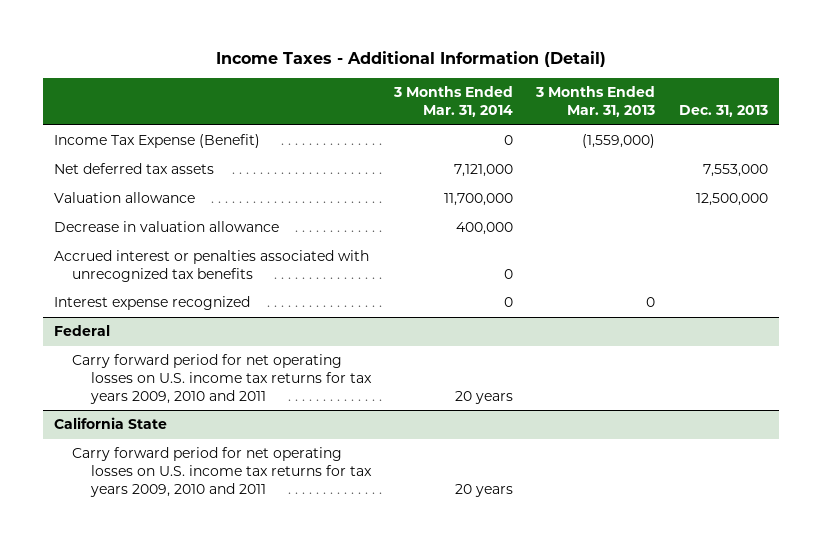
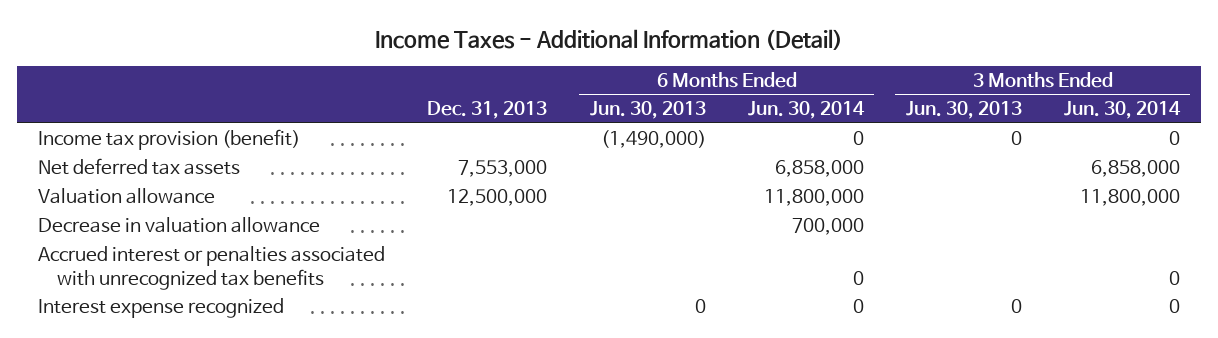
- | 3 Months Ended Mar. 31, 2014 | 3 Months Ended Mar. 31, 2013 | Dec. 31, 2013
+ | Dec. 31, 2013 | 6 Months Ended Jun. 30, 2013 | 6 Months Ended Jun. 30, 2014 | 3 Months Ended Jun. 30, 2013 | 3 Months Ended Jun. 30, 2014
- Income Tax Expense (Benefit) | 0 | (1,559,000) |
+ Income tax provision (benefit) | | (1,490,000) | 0 | 0 | 0
- Federal
- Carry forward period for net operating losses on U.S. income tax returns for tax years 2009, 2010 and 2011 | 20 years | |
- California State
- Carry forward period for net operating losses on U.S. income tax returns for tax years 2009, 2010 and 2011 | 20 years | |

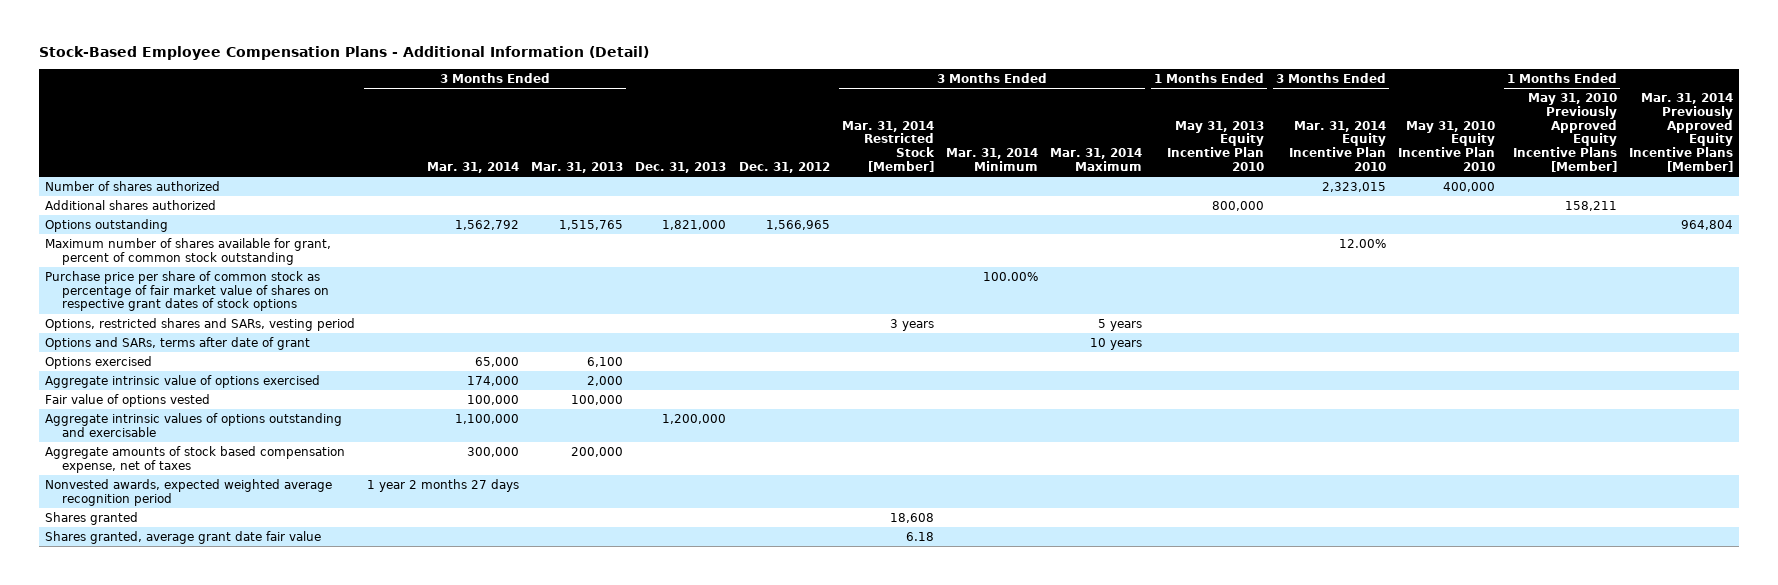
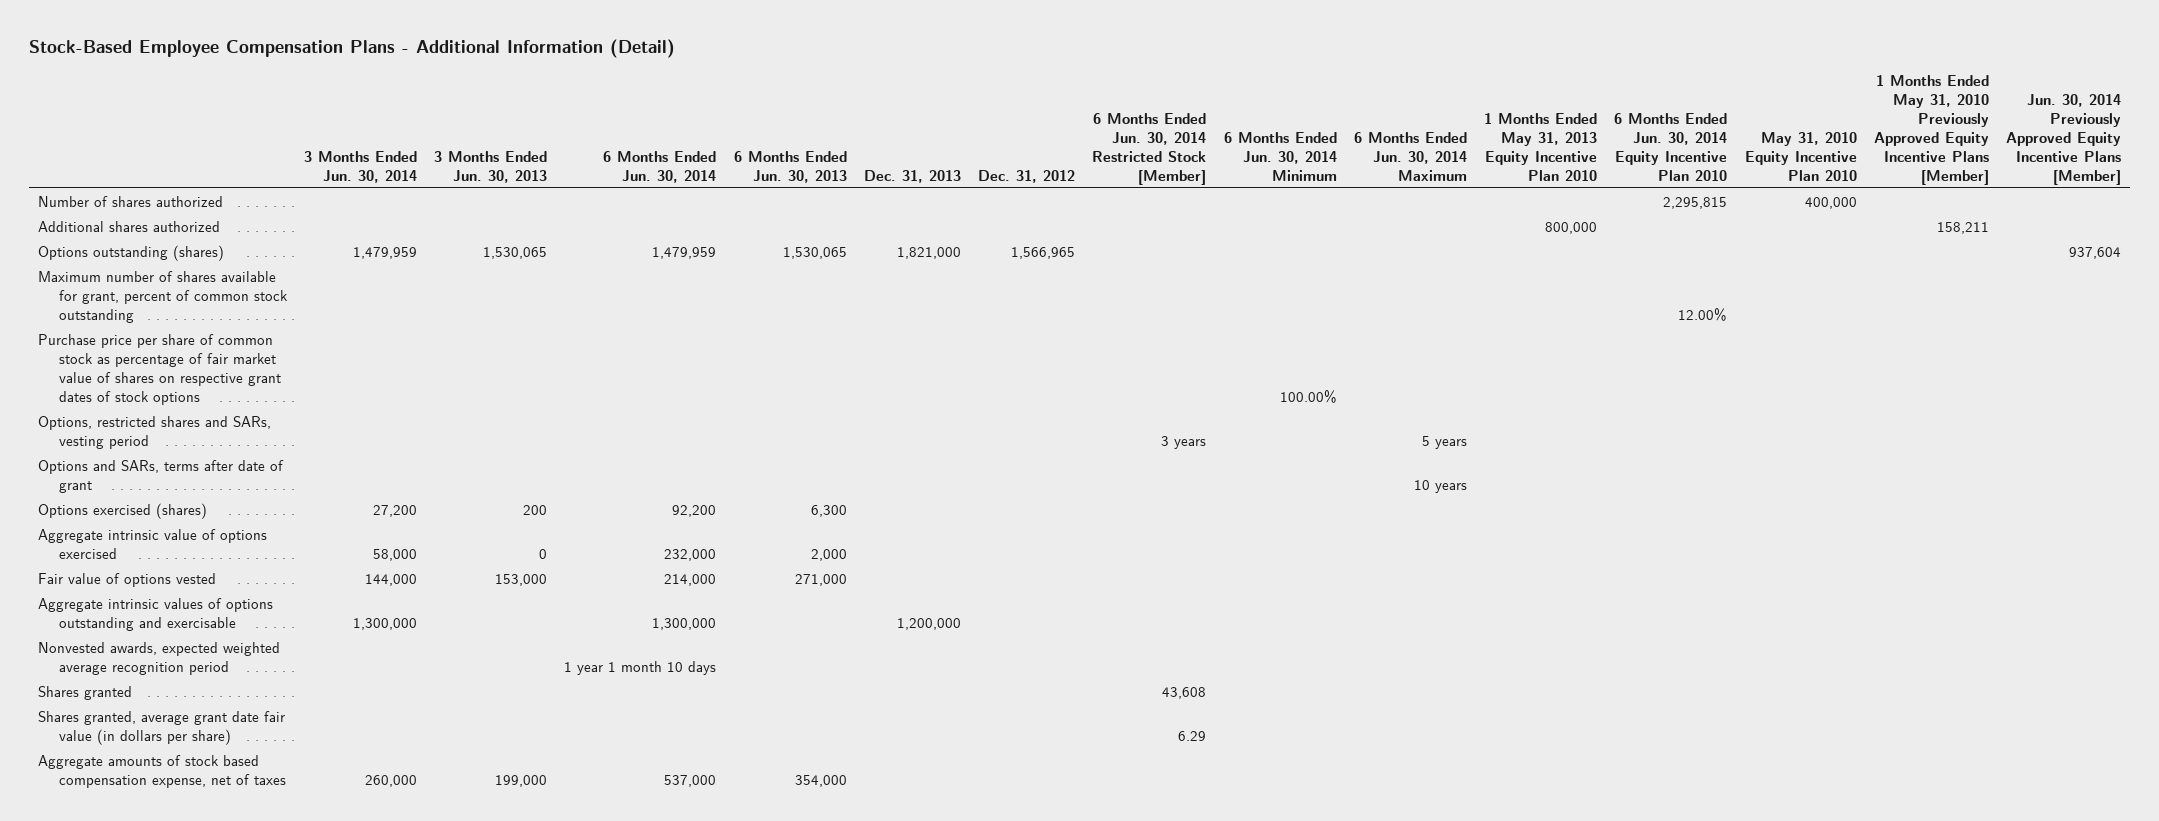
- | 3 Months Ended Mar. 31, 2014 | 3 Months Ended Mar. 31, 2013 | Dec. 31, 2013 | Dec. 31, 2012 | 3 Months Ended Mar. 31, 2014 Restricted Stock [Member] | 3 Months Ended Mar. 31, 2014 Minimum | 3 Months Ended Mar. 31, 2014 Maximum | 1 Months Ended May 31, 2013 Equity Incentive Plan 2010 | 3 Months Ended Mar. 31, 2014 Equity Incentive Plan 2010 | May 31, 2010 Equity Incentive Plan 2010 | 1 Months Ended May 31, 2010 Previously Approved Equity Incentive Plans [Member] | Mar. 31, 2014 Previously Approved Equity Incentive Plans [Member]
+ | 3 Months Ended Jun. 30, 2014 | 3 Months Ended Jun. 30, 2013 | 6 Months Ended Jun. 30, 2014 | 6 Months Ended Jun. 30, 2013 | Dec. 31, 2013 | Dec. 31, 2012 | 6 Months Ended Jun. 30, 2014 Restricted Stock [Member] | 6 Months Ended Jun. 30, 2014 Minimum | 6 Months Ended Jun. 30, 2014 Maximum | 1 Months Ended May 31, 2013 Equity Incentive Plan 2010 | 6 Months Ended Jun. 30, 2014 Equity Incentive Plan 2010 | May 31, 2010 Equity Incentive Plan 2010 | 1 Months Ended May 31, 2010 Previously Approved Equity Incentive Plans [Member] | Jun. 30, 2014 Previously Approved Equity Incentive Plans [Member]
- Options outstanding | 1,562,792 | 1,515,765 | 1,821,000 | 1,566,965 | | | | | | | | 964,804
+ Options outstanding (shares) | 1,479,959 | 1,530,065 | 1,479,959 | 1,530,065 | 1,821,000 | 1,566,965 | | | | | | | | 937,604
- Options exercised | 65,000 | 6,100 | | | | | | | | | |
+ Options exercised (shares) | 27,200 | 200 | 92,200 | 6,300 | | | | | | | | | |
- Shares granted, average grant date fair value | | | | | 6.18 | | | | | | |
+ Shares granted, average grant date fair value (in dollars per share) | | | | | | | 6.29 | | | | | | |
moved down: Aggregate amounts of stock based compensation expense, net of taxes | 260,000 | 199,000 | 537,000 | 354,000 | | | | | | | | | |

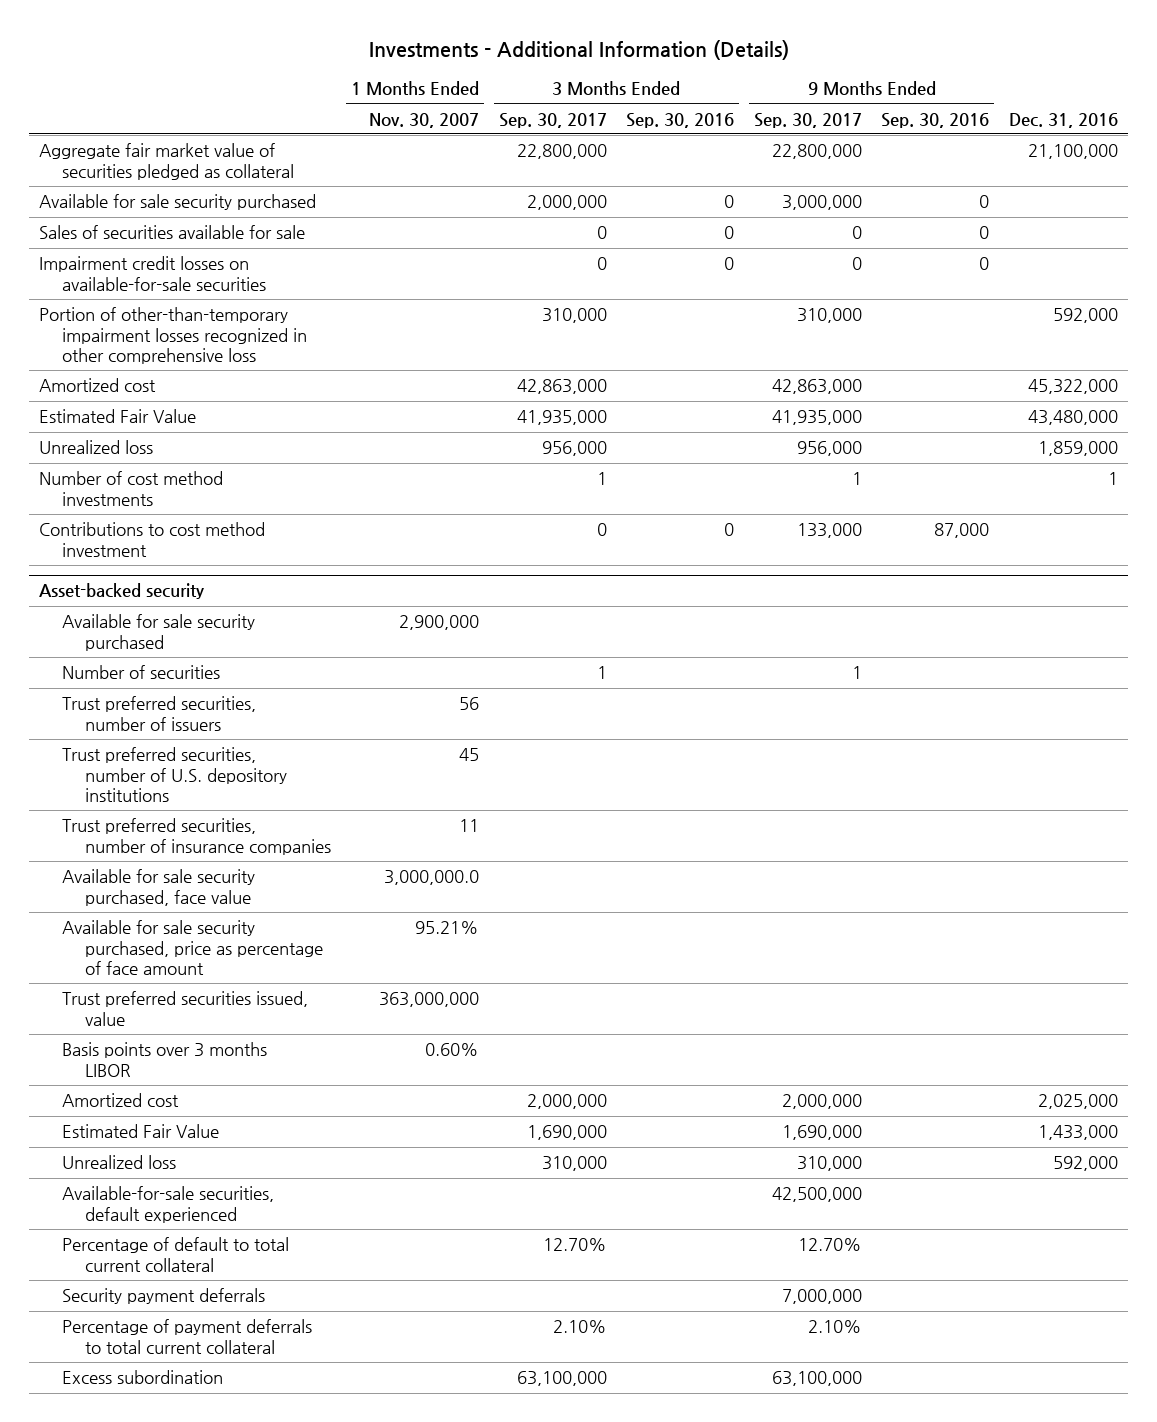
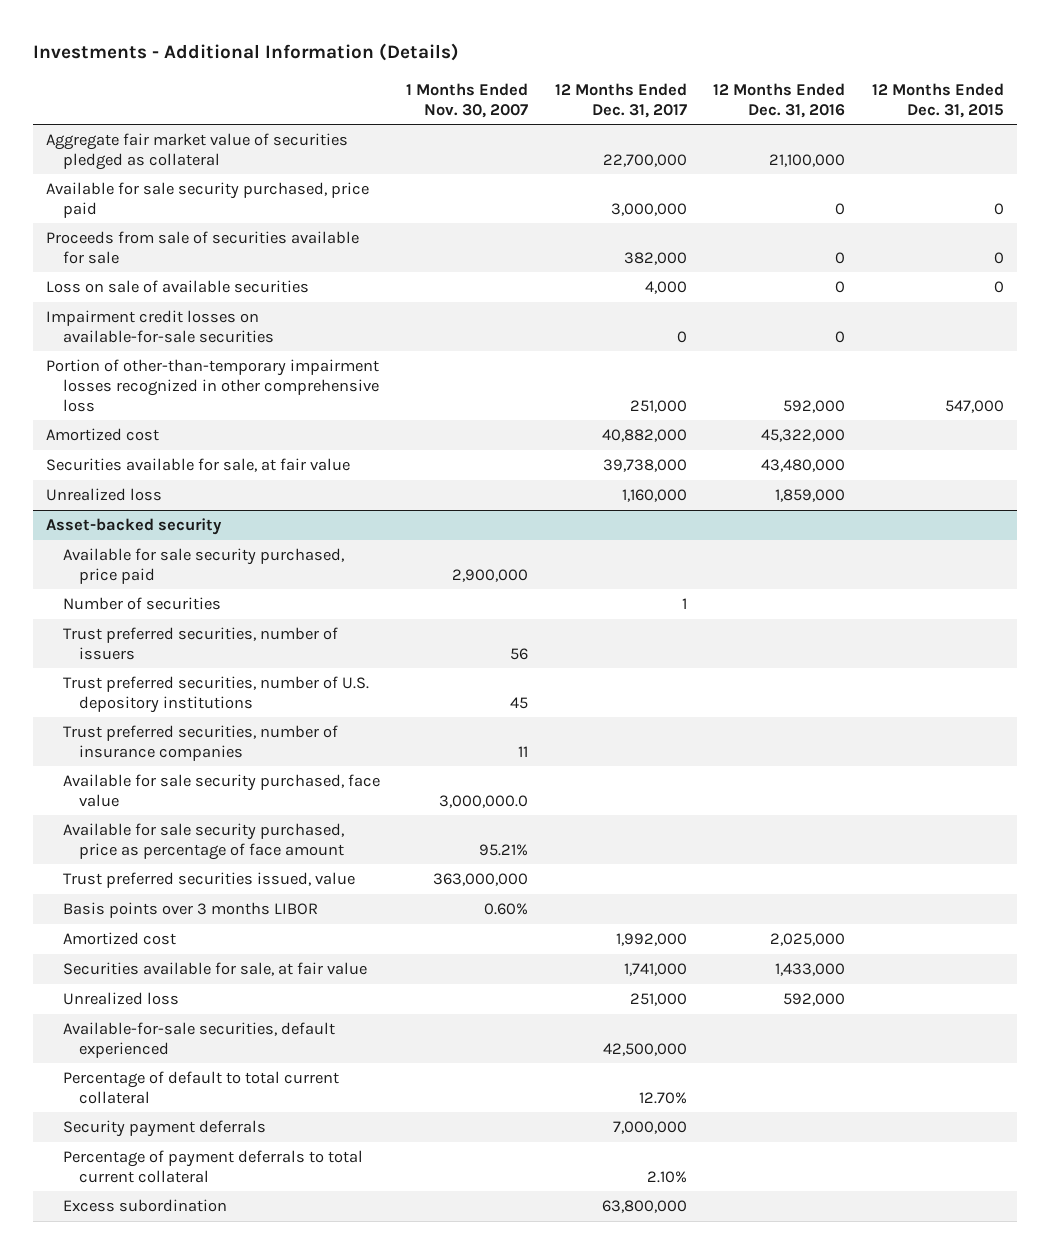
- | 1 Months Ended Nov. 30, 2007 | 3 Months Ended Sep. 30, 2017 | 3 Months Ended Sep. 30, 2016 | 9 Months Ended Sep. 30, 2017 | 9 Months Ended Sep. 30, 2016 | Dec. 31, 2016
+ | 1 Months Ended Nov. 30, 2007 | 12 Months Ended Dec. 31, 2017 | 12 Months Ended Dec. 31, 2016 | 12 Months Ended Dec. 31, 2015
- Available for sale security purchased | | 2,000,000 | 0 | 3,000,000 | 0 |
- Sales of securities available for sale | | 0 | 0 | 0 | 0 |
+ Available for sale security purchased, price paid | | 3,000,000 | 0 | 0
+ Proceeds from sale of securities available for sale | | 382,000 | 0 | 0
+ Loss on sale of available securities | | 4,000 | 0 | 0
- Estimated Fair Value | | 41,935,000 | | 41,935,000 | | 43,480,000
+ Securities available for sale, at fair value | | 39,738,000 | 43,480,000 |
- Number of cost method investments | | 1 | | 1 | | 1
- Contributions to cost method investment | | 0 | 0 | 133,000 | 87,000 |
@ Asset-backed security
- Available for sale security purchased | 2,900,000 | | | | |
+ Available for sale security purchased, price paid | 2,900,000 | | |
- Estimated Fair Value | | 1,690,000 | | 1,690,000 | | 1,433,000
+ Securities available for sale, at fair value | | 1,741,000 | 1,433,000 |

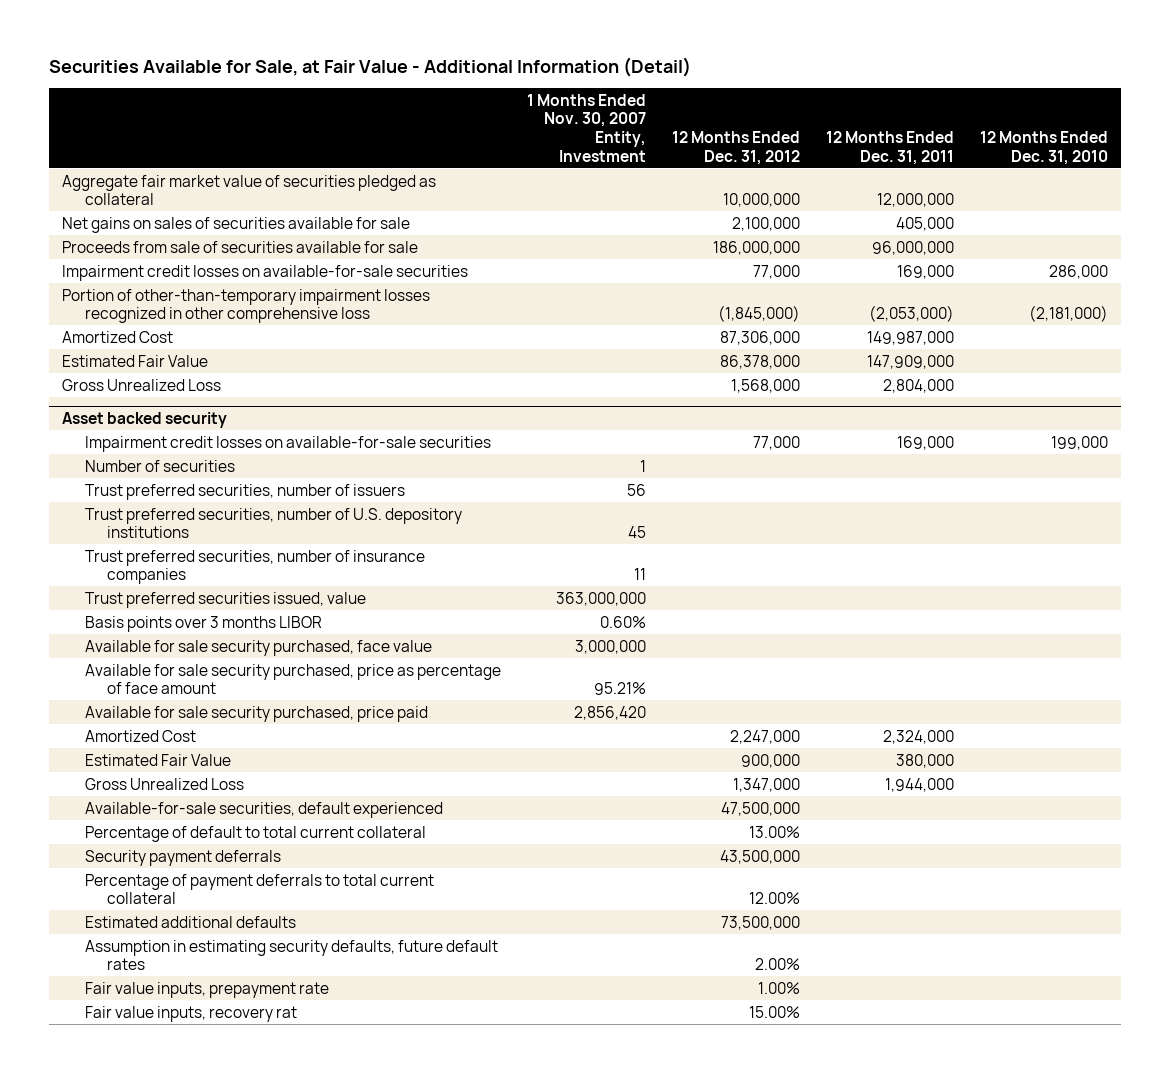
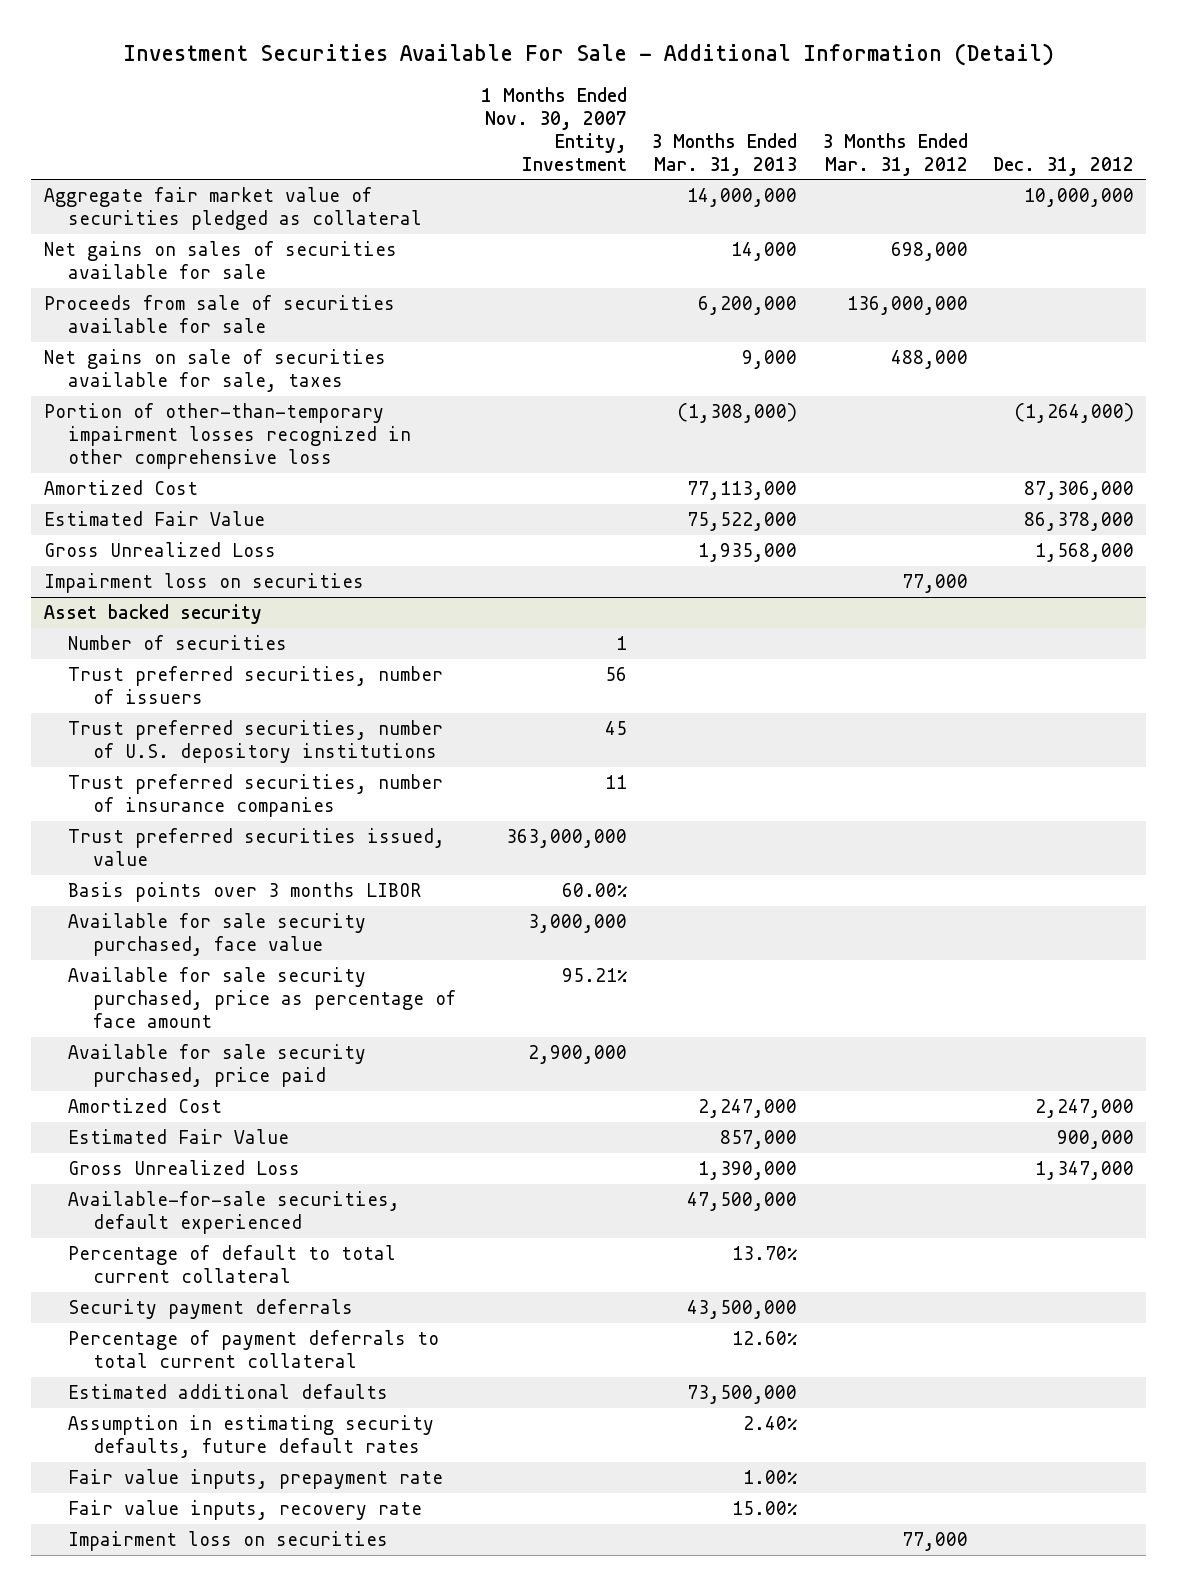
- Securities Available for Sale, at Fair Value - Additional Information (Detail)
+ Investment Securities Available For Sale - Additional Information (Detail)
- | 1 Months Ended Nov. 30, 2007 Entity, Investment | 12 Months Ended Dec. 31, 2012 | 12 Months Ended Dec. 31, 2011 | 12 Months Ended Dec. 31, 2010
+ | 1 Months Ended Nov. 30, 2007 Entity, Investment | 3 Months Ended Mar. 31, 2013 | 3 Months Ended Mar. 31, 2012 | Dec. 31, 2012
- Impairment credit losses on available-for-sale securities | | 77,000 | 169,000 | 286,000
+ Net gains on sale of securities available for sale, taxes | | 9,000 | 488,000 |
+ Impairment loss on securities | | | 77,000 |
@ Asset backed security
- Impairment credit losses on available-for-sale securities | | 77,000 | 169,000 | 199,000
- Basis points over 3 months LIBOR | 0.60% | | |
+ Basis points over 3 months LIBOR | 60.00% | | |
- Available for sale security purchased, price paid | 2,856,420 | | |
+ Available for sale security purchased, price paid | 2,900,000 | | |
- Fair value inputs, recovery rat | | 15.00% | |
+ Fair value inputs, recovery rate | | 15.00% | |
+ Impairment loss on securities | | | 77,000 |

